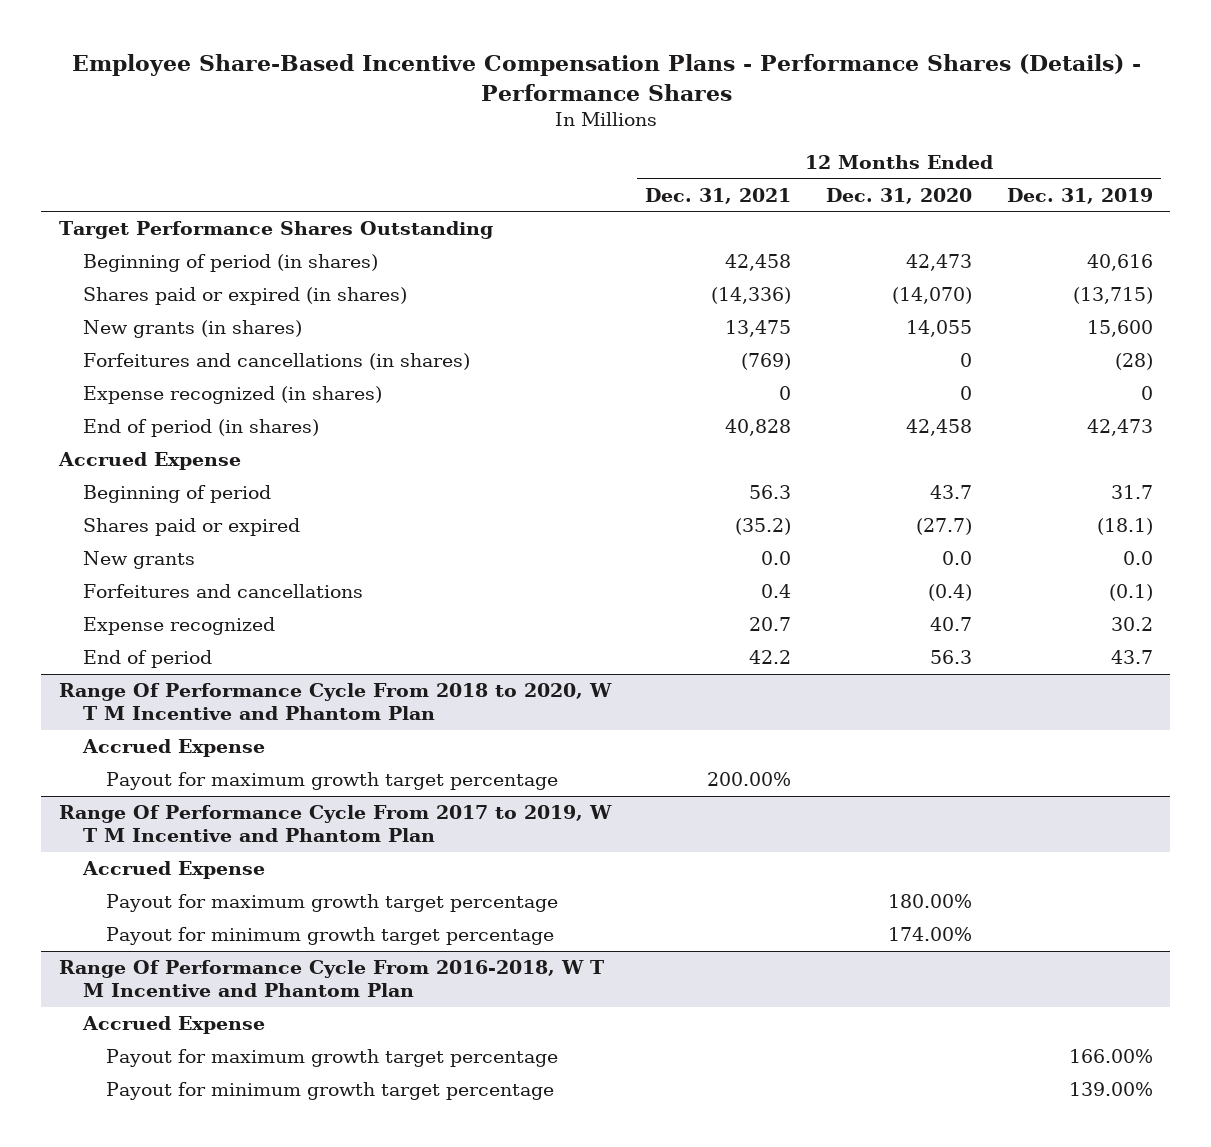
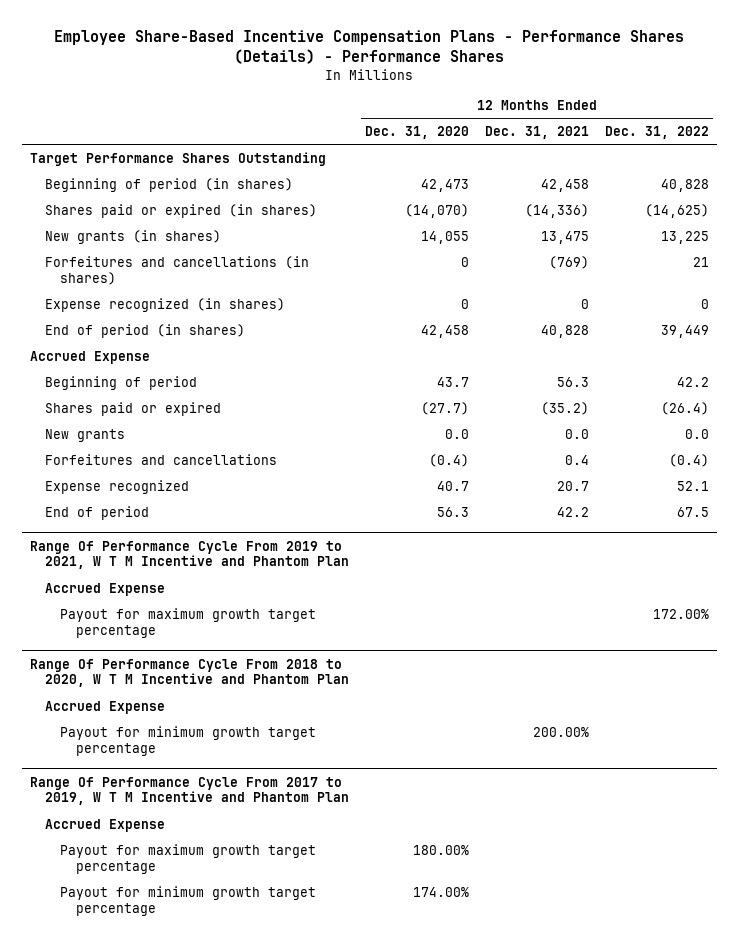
- | 12 Months Ended Dec. 31, 2021 | 12 Months Ended Dec. 31, 2020 | 12 Months Ended Dec. 31, 2019
+ | 12 Months Ended Dec. 31, 2020 | 12 Months Ended Dec. 31, 2021 | 12 Months Ended Dec. 31, 2022
+ Range Of Performance Cycle From 2019 to 2021, W T M Incentive and Phantom Plan
+ Accrued Expense
+ Payout for maximum growth target percentage | | | 172.00%
@ Range Of Performance Cycle From 2018 to 2020, W T M Incentive and Phantom Plan
- Payout for maximum growth target percentage | 200.00% | |
+ Payout for minimum growth target percentage | | 200.00% |
- Range Of Performance Cycle From 2016-2018, W T M Incentive and Phantom Plan
- Accrued Expense
- Payout for maximum growth target percentage | | | 166.00%
- Payout for minimum growth target percentage | | | 139.00%

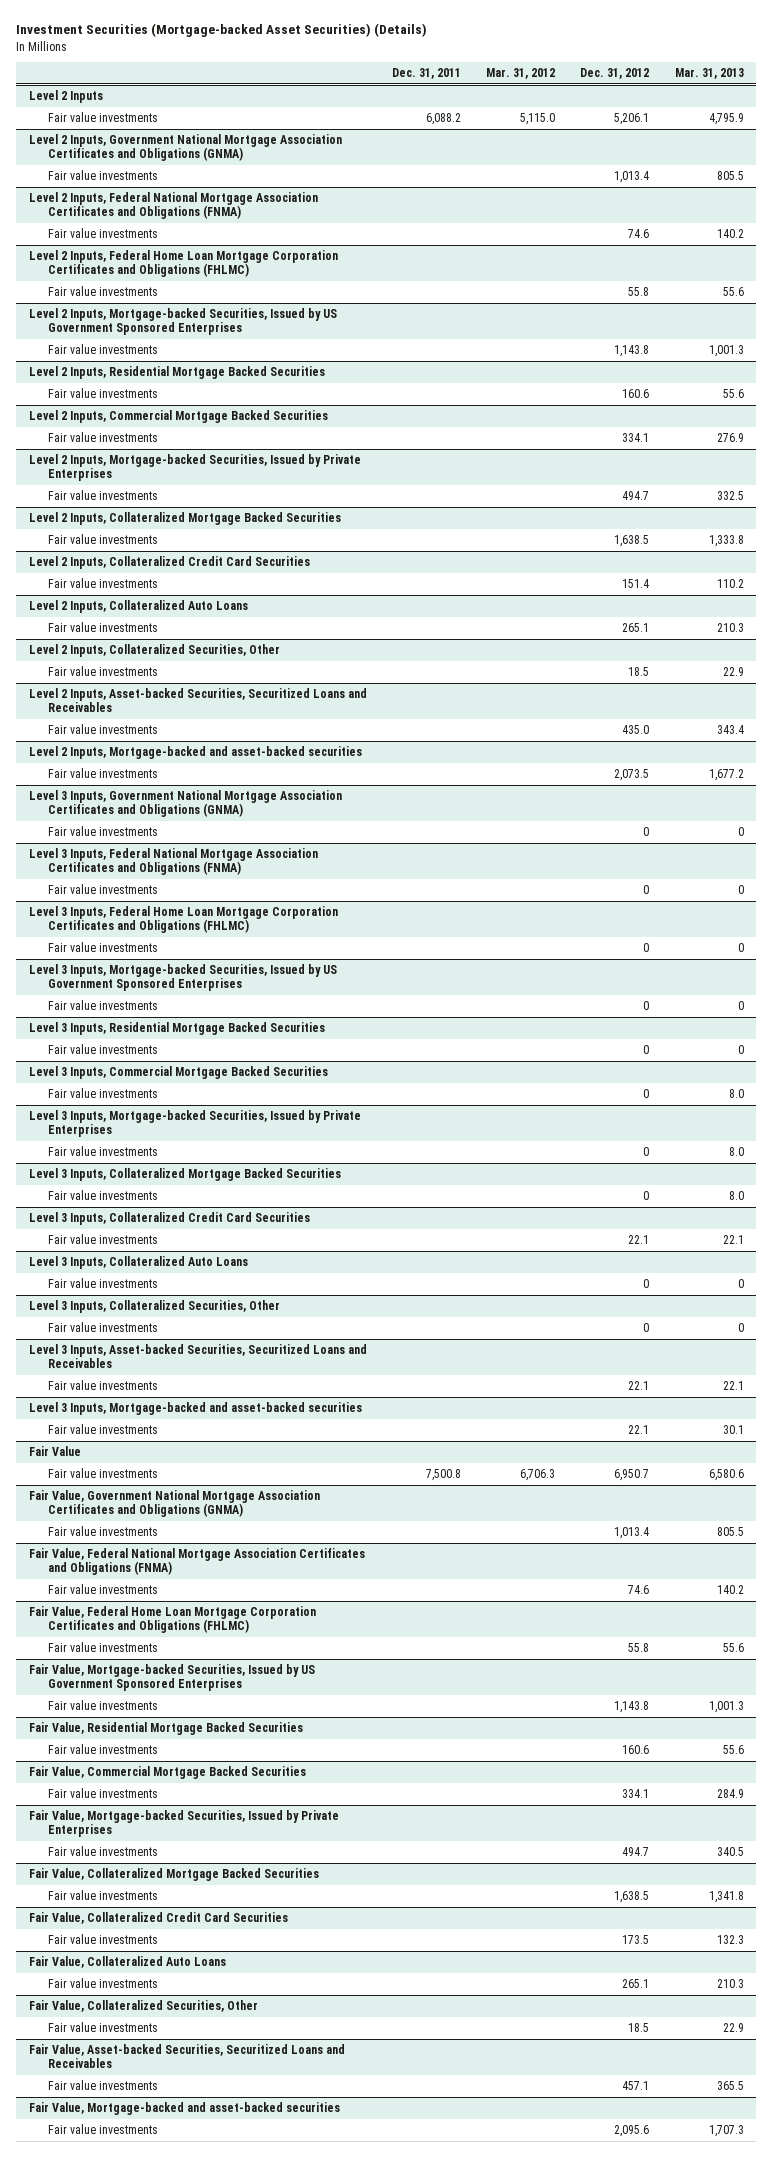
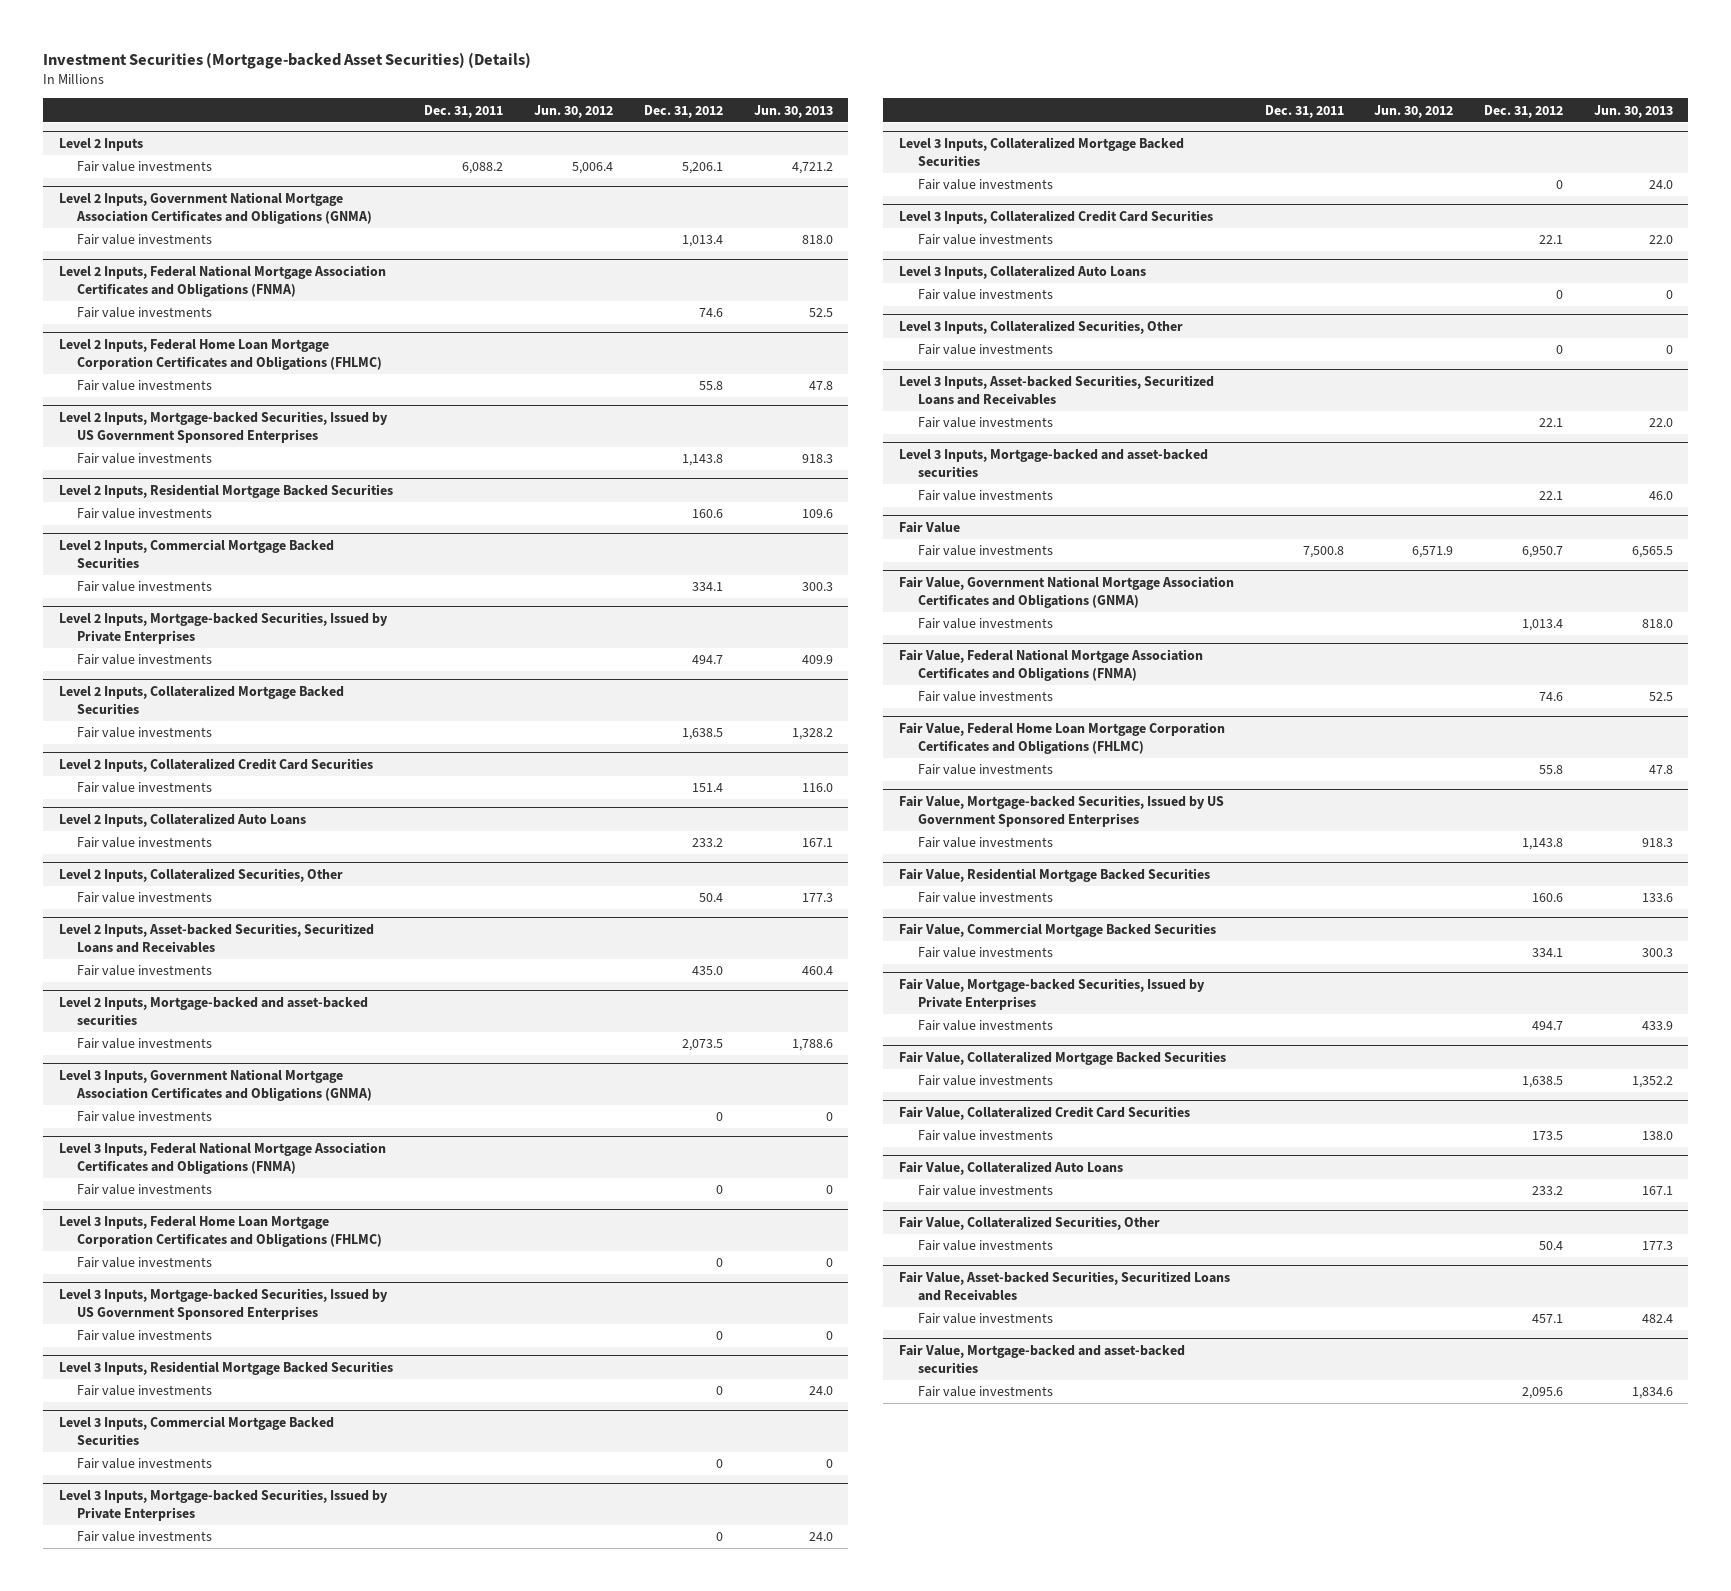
- | Dec. 31, 2011 | Mar. 31, 2012 | Dec. 31, 2012 | Mar. 31, 2013
+ | Dec. 31, 2011 | Jun. 30, 2012 | Dec. 31, 2012 | Jun. 30, 2013
@ Level 2 Inputs, Collateralized Auto Loans
- Fair value investments | | | 265.1 | 210.3
+ Fair value investments | | | 233.2 | 167.1
@ Level 2 Inputs, Collateralized Securities, Other
- Fair value investments | | | 18.5 | 22.9
+ Fair value investments | | | 50.4 | 177.3
@ Fair Value, Collateralized Auto Loans
- Fair value investments | | | 265.1 | 210.3
+ Fair value investments | | | 233.2 | 167.1
@ Fair Value, Collateralized Securities, Other
- Fair value investments | | | 18.5 | 22.9
+ Fair value investments | | | 50.4 | 177.3

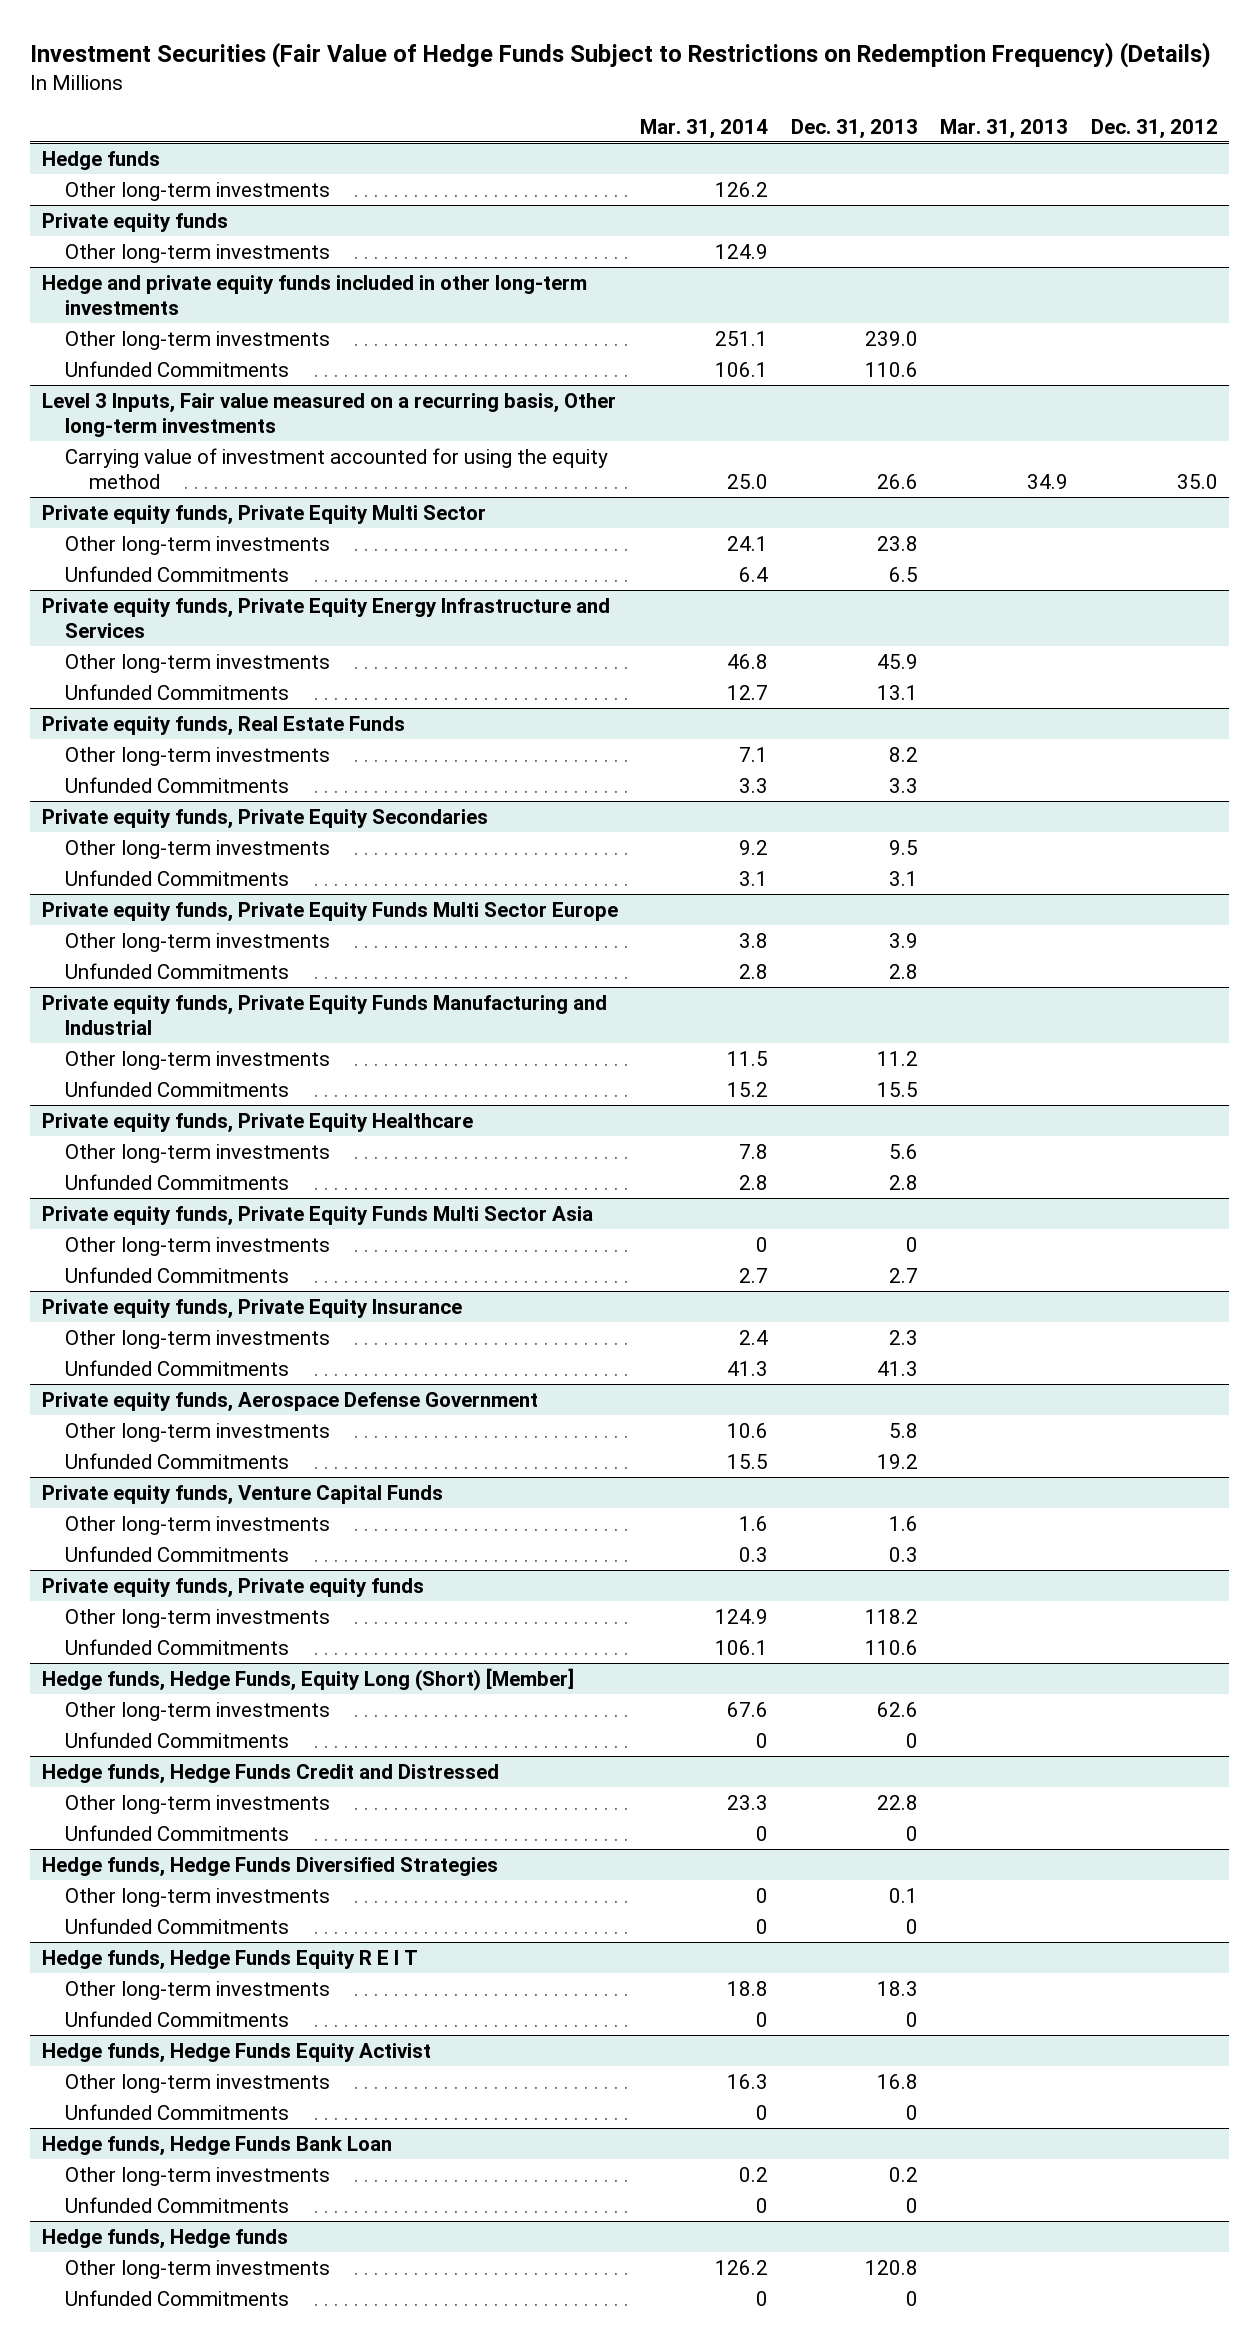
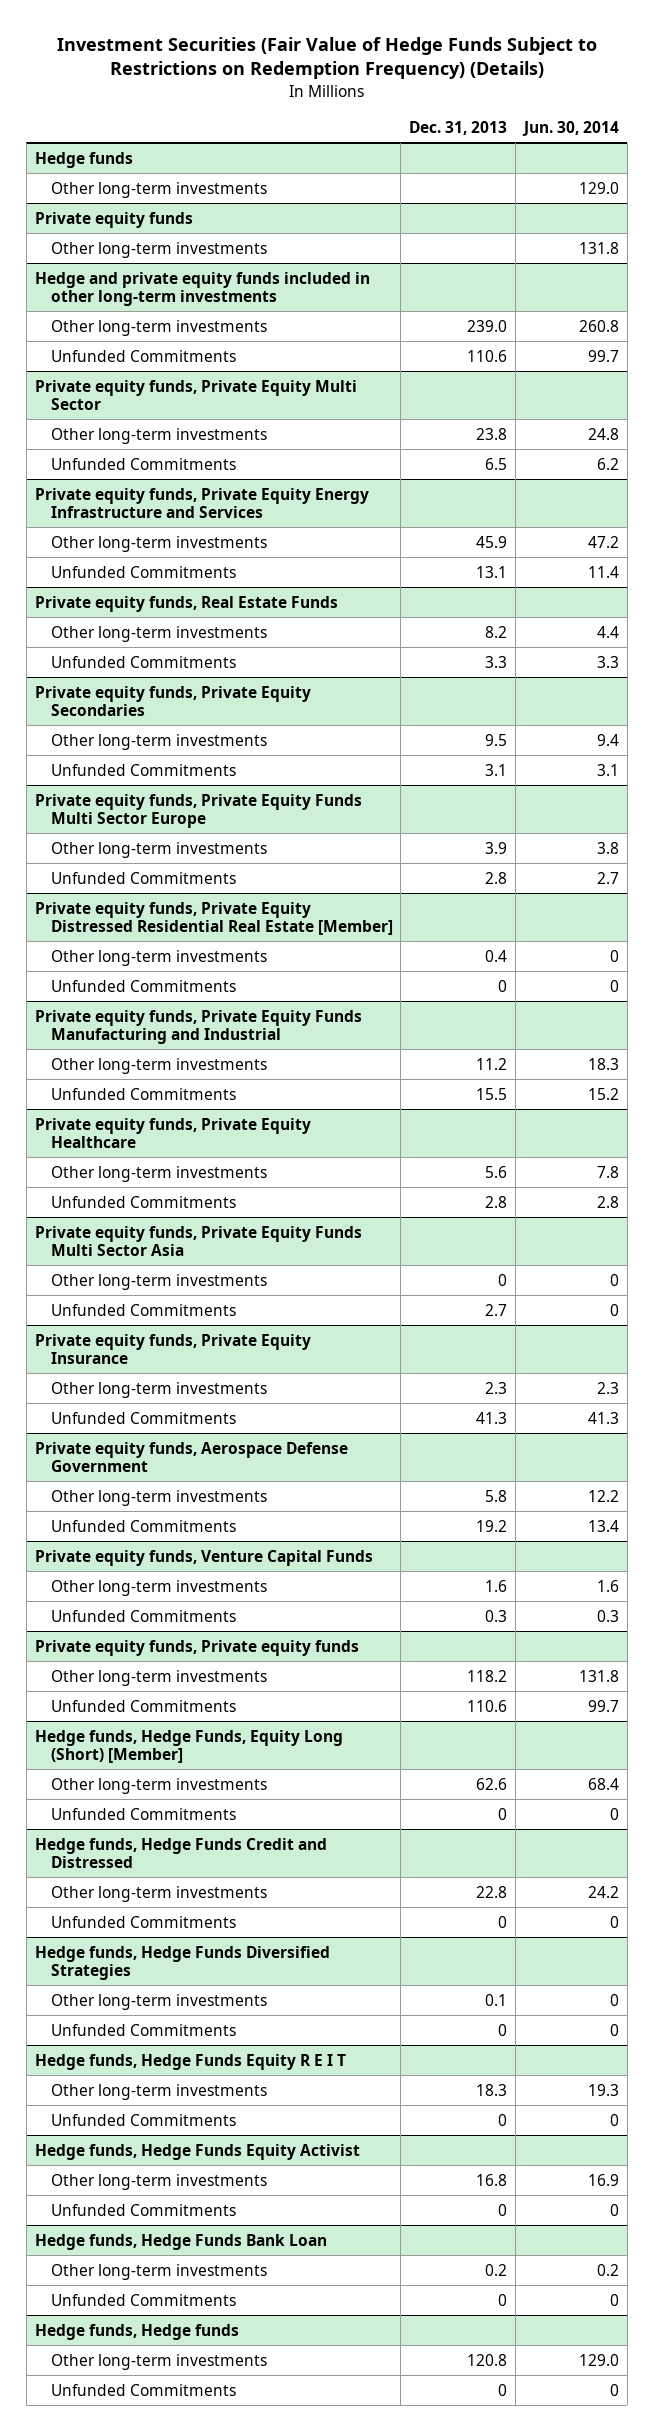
- | Mar. 31, 2014 | Dec. 31, 2013 | Mar. 31, 2013 | Dec. 31, 2012
+ | Dec. 31, 2013 | Jun. 30, 2014
- Level 3 Inputs, Fair value measured on a recurring basis, Other long-term investments
- Carrying value of investment accounted for using the equity method | 25.0 | 26.6 | 34.9 | 35.0
+ Private equity funds, Private Equity Distressed Residential Real Estate [Member]
+ Other long-term investments | 0.4 | 0
+ Unfunded Commitments | 0 | 0

